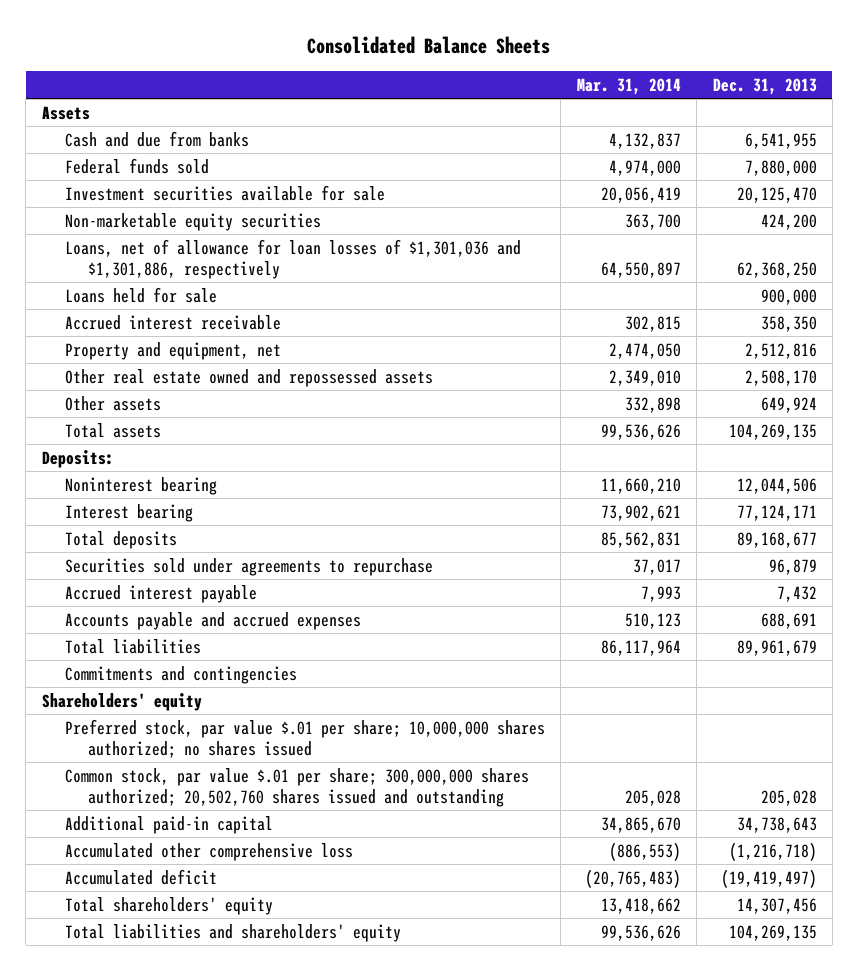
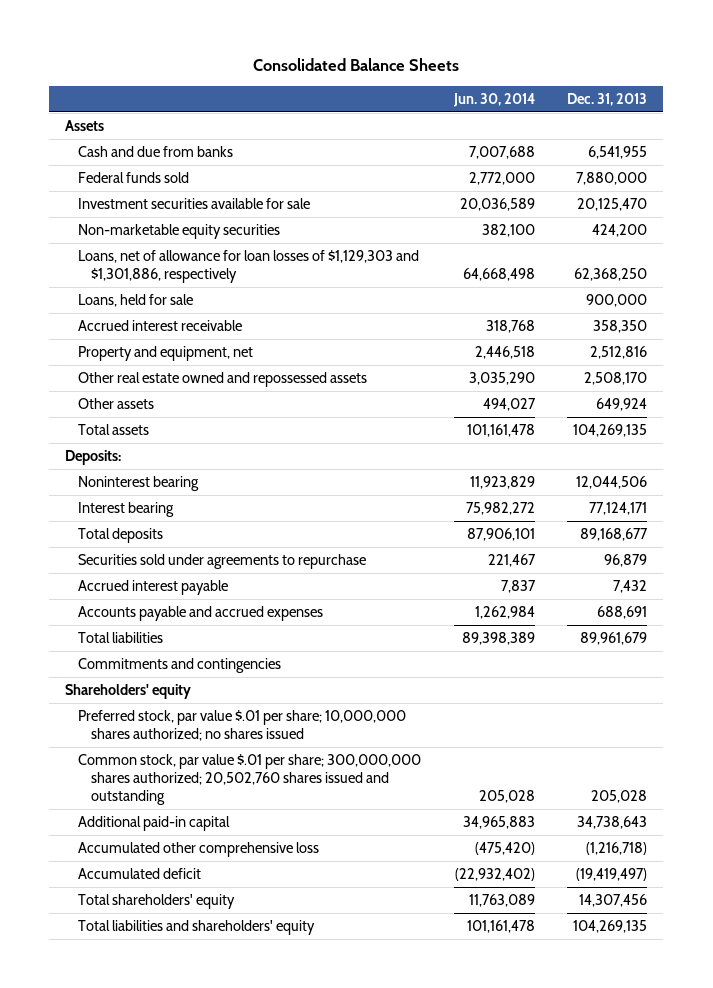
- | Mar. 31, 2014 | Dec. 31, 2013
+ | Jun. 30, 2014 | Dec. 31, 2013
- Loans, net of allowance for loan losses of $1,301,036 and $1,301,886, respectively | 64,550,897 | 62,368,250
- Loans held for sale | | 900,000
+ Loans, net of allowance for loan losses of $1,129,303 and $1,301,886, respectively | 64,668,498 | 62,368,250
+ Loans, held for sale | | 900,000

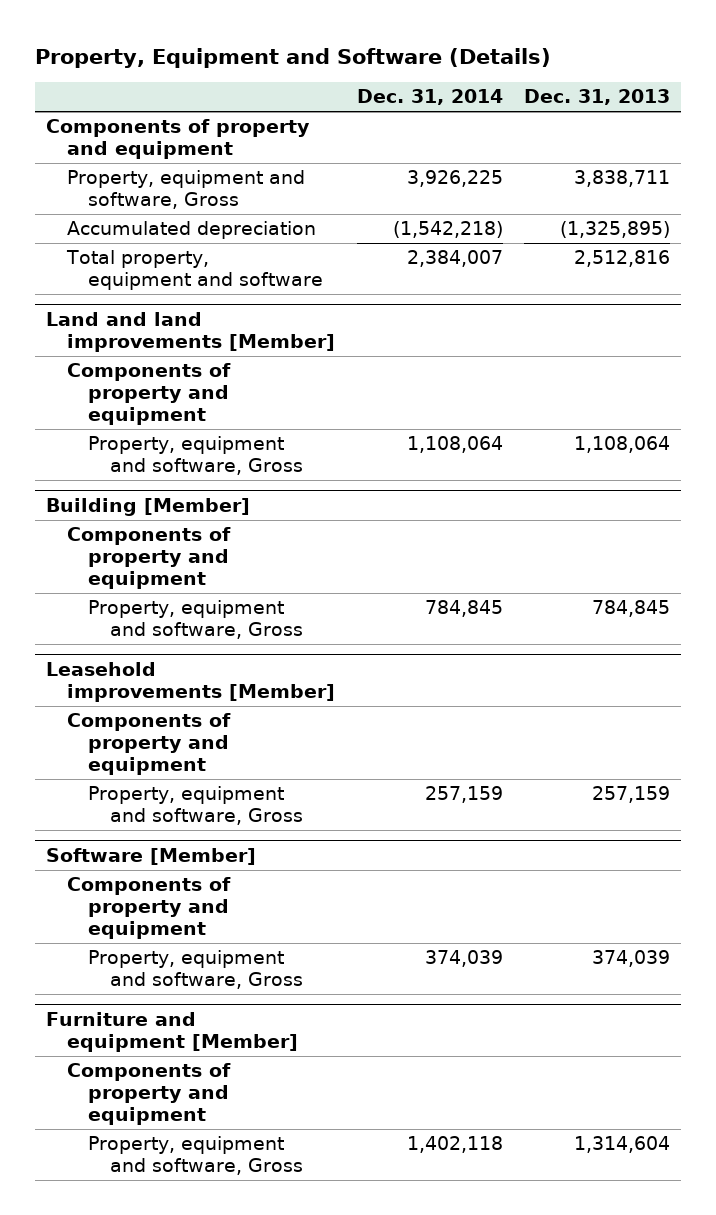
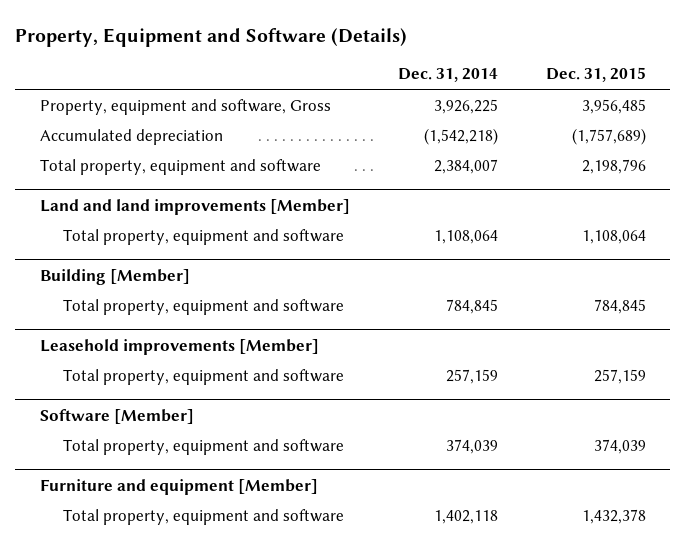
- | Dec. 31, 2014 | Dec. 31, 2013
+ | Dec. 31, 2014 | Dec. 31, 2015
- Components of property and equipment
@ Land and land improvements [Member]
- Components of property and equipment
- Property, equipment and software, Gross | 1,108,064 | 1,108,064
+ Total property, equipment and software | 1,108,064 | 1,108,064
@ Building [Member]
- Components of property and equipment
- Property, equipment and software, Gross | 784,845 | 784,845
+ Total property, equipment and software | 784,845 | 784,845
@ Leasehold improvements [Member]
- Components of property and equipment
- Property, equipment and software, Gross | 257,159 | 257,159
+ Total property, equipment and software | 257,159 | 257,159
@ Software [Member]
- Components of property and equipment
- Property, equipment and software, Gross | 374,039 | 374,039
+ Total property, equipment and software | 374,039 | 374,039
@ Furniture and equipment [Member]
- Components of property and equipment
- Property, equipment and software, Gross | 1,402,118 | 1,314,604
+ Total property, equipment and software | 1,402,118 | 1,432,378

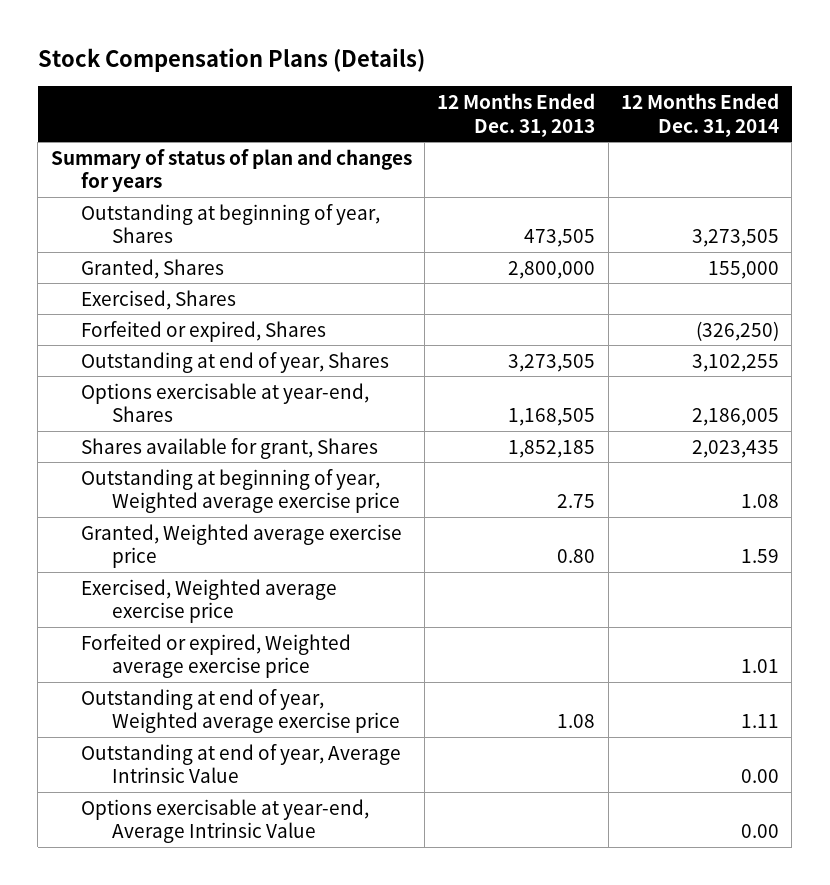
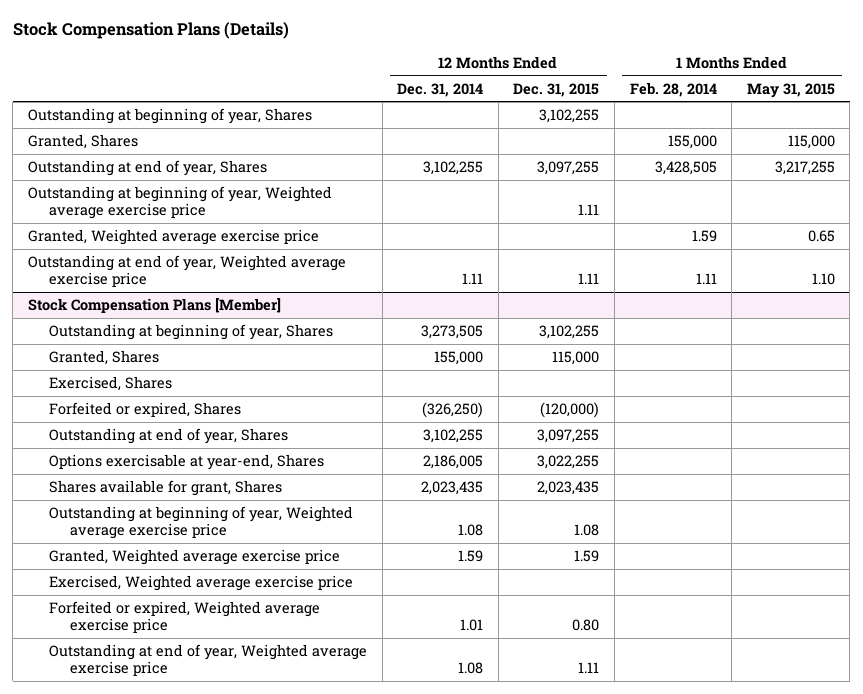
- | 12 Months Ended Dec. 31, 2013 | 12 Months Ended Dec. 31, 2014
+ | 12 Months Ended Dec. 31, 2014 | 12 Months Ended Dec. 31, 2015 | 1 Months Ended Feb. 28, 2014 | 1 Months Ended May 31, 2015
- Summary of status of plan and changes for years
+ Outstanding at beginning of year, Shares | | 3,102,255 | |
+ Granted, Shares | | | 155,000 | 115,000
+ Outstanding at end of year, Shares | 3,102,255 | 3,097,255 | 3,428,505 | 3,217,255
+ Outstanding at beginning of year, Weighted average exercise price | | 1.11 | |
+ Granted, Weighted average exercise price | | | 1.59 | 0.65
moved up: Outstanding at end of year, Weighted average exercise price | 1.11 | 1.11 | 1.11 | 1.10
+ Stock Compensation Plans [Member]
- Outstanding at end of year, Average Intrinsic Value | | 0.00
- Options exercisable at year-end, Average Intrinsic Value | | 0.00
+ Outstanding at end of year, Weighted average exercise price | 1.08 | 1.11 | |

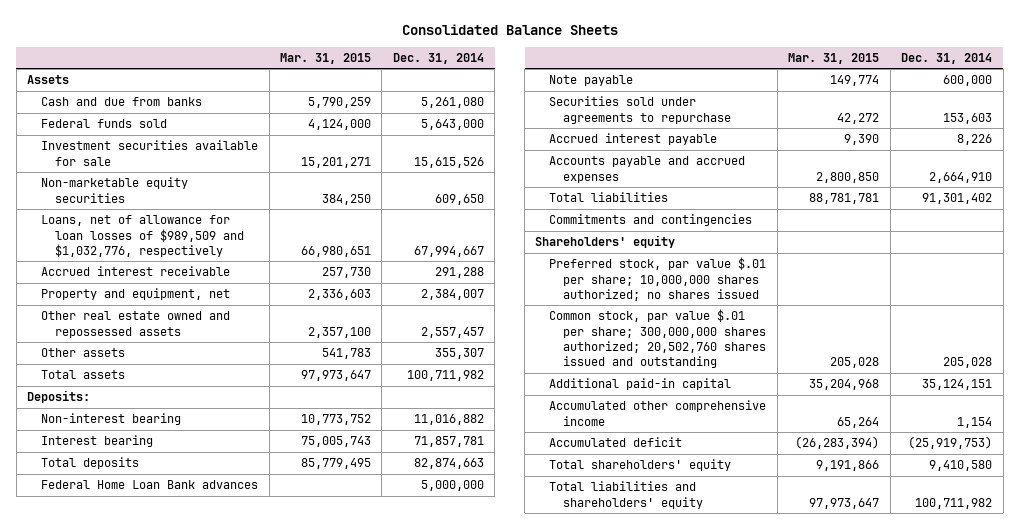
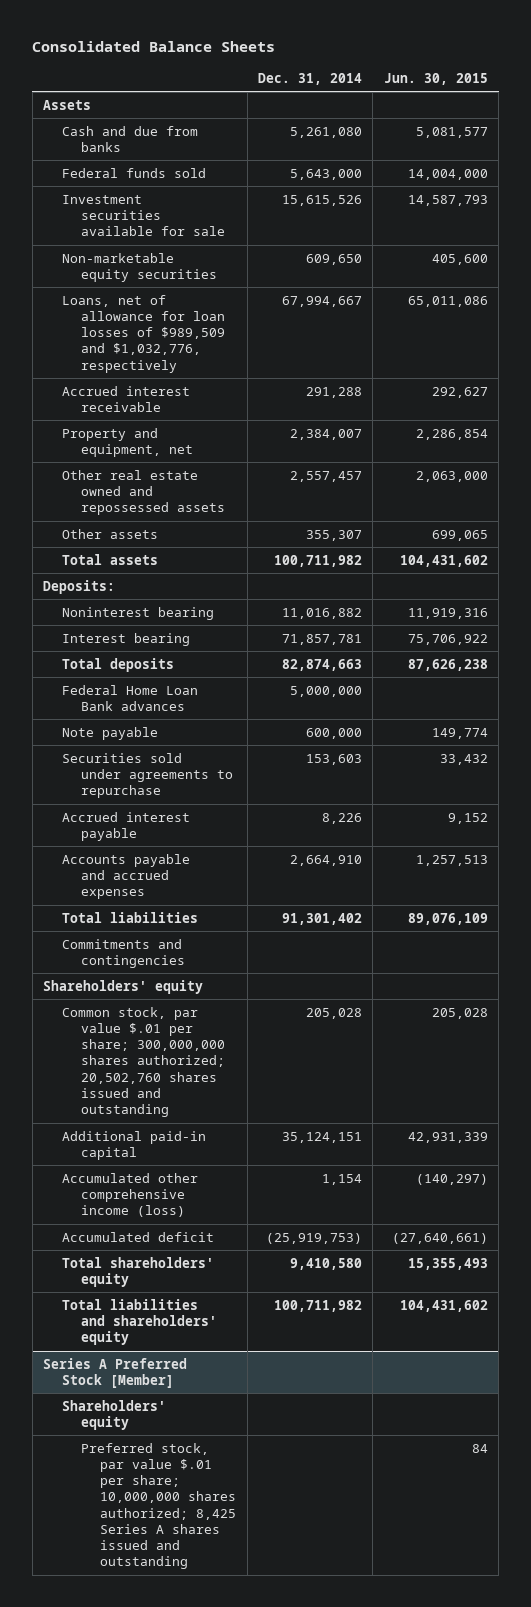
- | Mar. 31, 2015 | Dec. 31, 2014
+ | Dec. 31, 2014 | Jun. 30, 2015
- Non-interest bearing | 10,773,752 | 11,016,882
+ Noninterest bearing | 11,016,882 | 11,919,316
- Preferred stock, par value $.01 per share; 10,000,000 shares authorized; no shares issued
- Accumulated other comprehensive income | 65,264 | 1,154
+ Accumulated other comprehensive income (loss) | 1,154 | (140,297)
+ Series A Preferred Stock [Member]
+ Shareholders' equity
+ Preferred stock, par value $.01 per share; 10,000,000 shares authorized; 8,425 Series A shares issued and outstanding | | 84

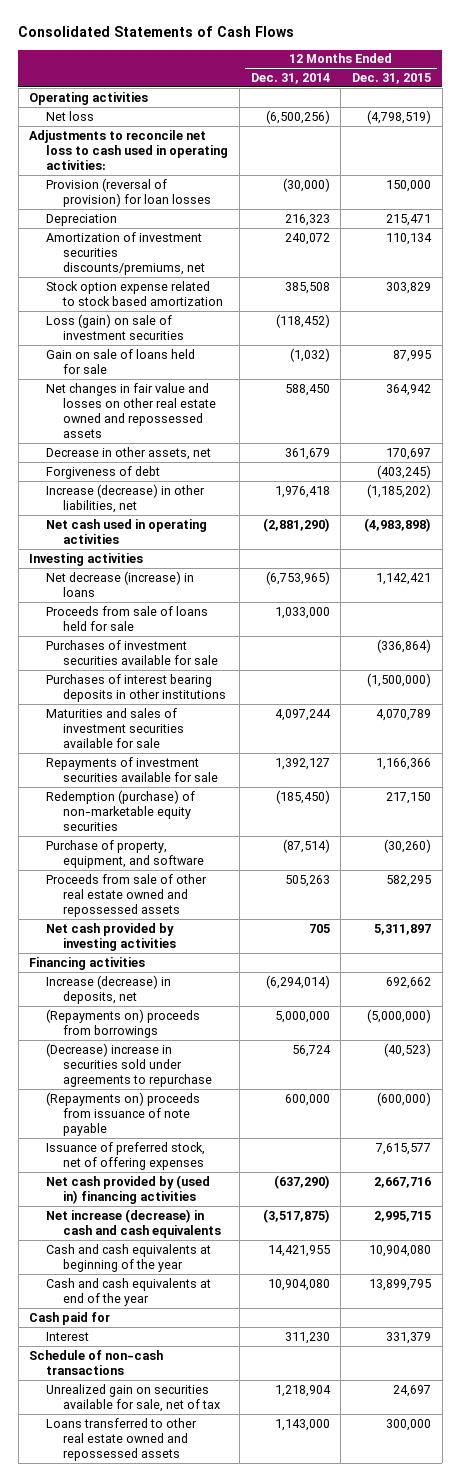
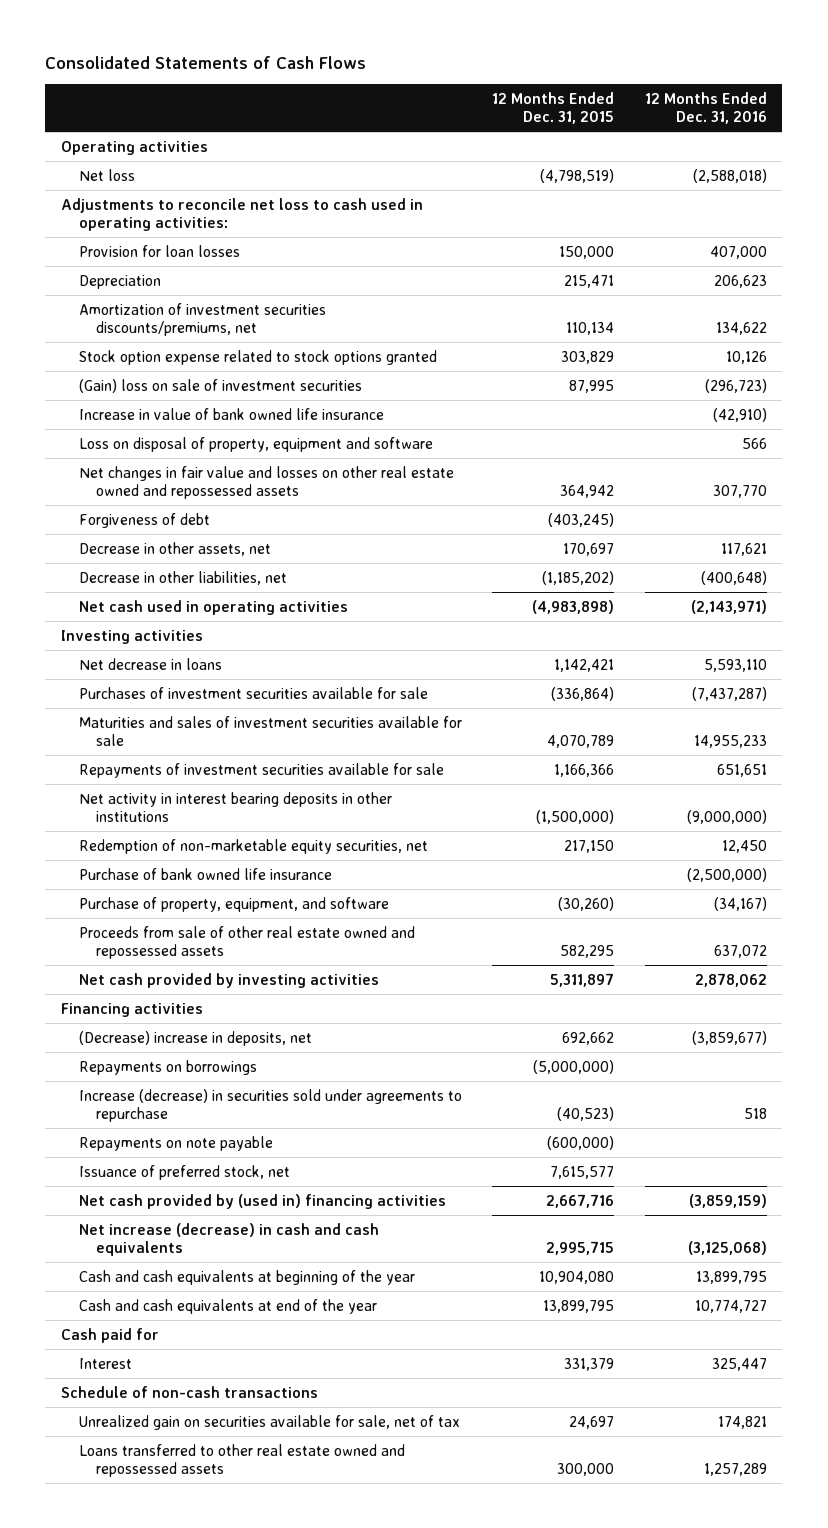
- | 12 Months Ended Dec. 31, 2014 | 12 Months Ended Dec. 31, 2015
+ | 12 Months Ended Dec. 31, 2015 | 12 Months Ended Dec. 31, 2016
- Provision (reversal of provision) for loan losses | (30,000) | 150,000
+ Provision for loan losses | 150,000 | 407,000
- Stock option expense related to stock based amortization | 385,508 | 303,829
- Loss (gain) on sale of investment securities | (118,452) |
- Gain on sale of loans held for sale | (1,032) | 87,995
+ Stock option expense related to stock options granted | 303,829 | 10,126
+ (Gain) loss on sale of investment securities | 87,995 | (296,723)
+ Increase in value of bank owned life insurance | | (42,910)
+ Loss on disposal of property, equipment and software | | 566
- Increase (decrease) in other liabilities, net | 1,976,418 | (1,185,202)
moved down: Decrease in other assets, net | 170,697 | 117,621
+ Decrease in other liabilities, net | (1,185,202) | (400,648)
- Net decrease (increase) in loans | (6,753,965) | 1,142,421
- Proceeds from sale of loans held for sale | 1,033,000 |
+ Net decrease in loans | 1,142,421 | 5,593,110
- Purchases of interest bearing deposits in other institutions | | (1,500,000)
- Redemption (purchase) of non-marketable equity securities | (185,450) | 217,150
+ Net activity in interest bearing deposits in other institutions | (1,500,000) | (9,000,000)
+ Redemption of non-marketable equity securities, net | 217,150 | 12,450
+ Purchase of bank owned life insurance | | (2,500,000)
- Increase (decrease) in deposits, net | (6,294,014) | 692,662
- (Repayments on) proceeds from borrowings | 5,000,000 | (5,000,000)
- (Decrease) increase in securities sold under agreements to repurchase | 56,724 | (40,523)
- (Repayments on) proceeds from issuance of note payable | 600,000 | (600,000)
- Issuance of preferred stock, net of offering expenses | | 7,615,577
+ (Decrease) increase in deposits, net | 692,662 | (3,859,677)
+ Repayments on borrowings | (5,000,000) |
+ Increase (decrease) in securities sold under agreements to repurchase | (40,523) | 518
+ Repayments on note payable | (600,000) |
+ Issuance of preferred stock, net | 7,615,577 |

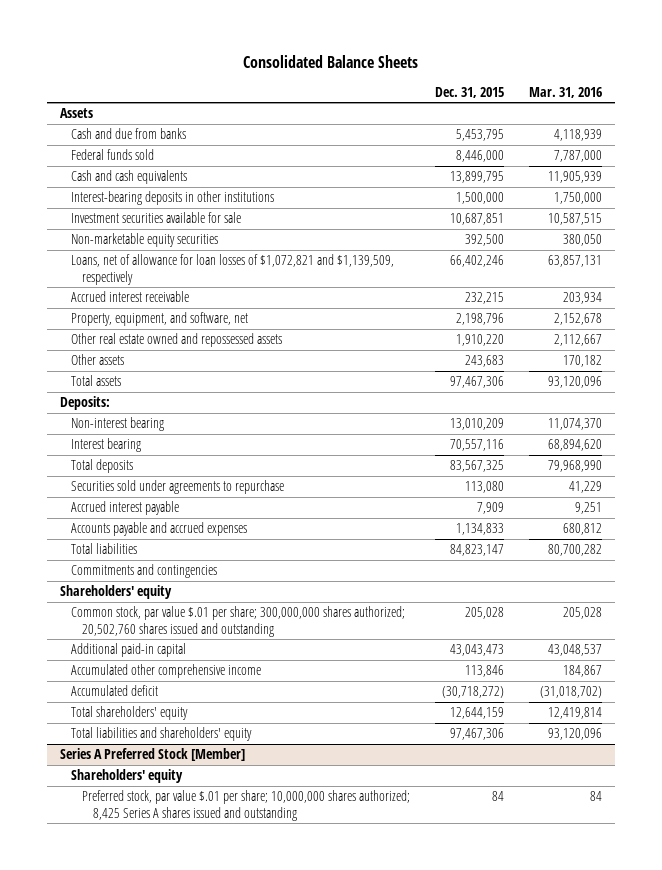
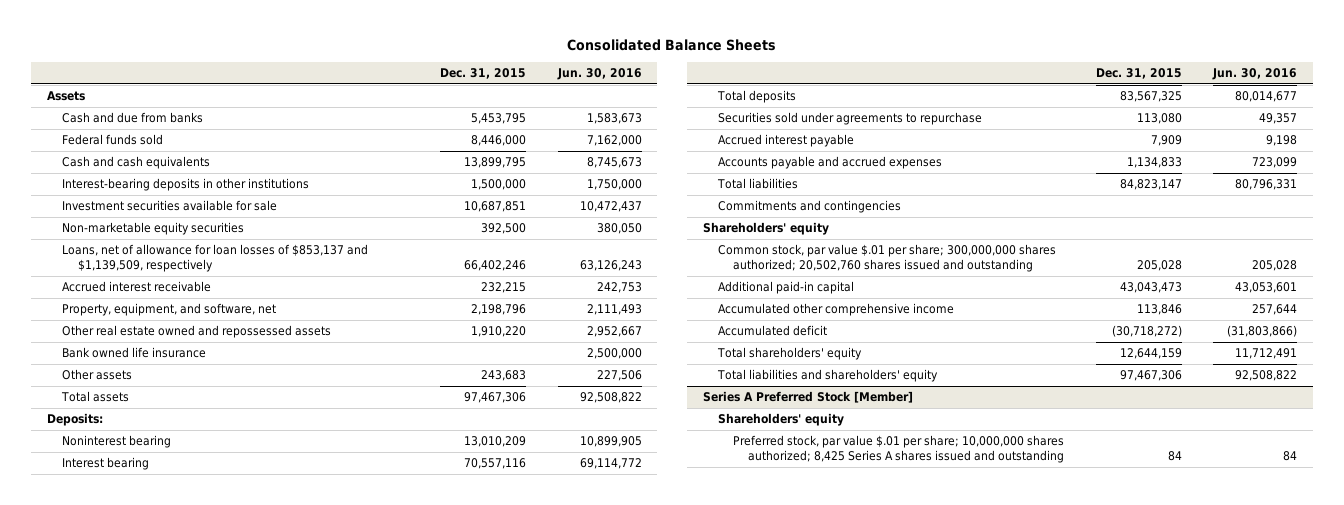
- | Dec. 31, 2015 | Mar. 31, 2016
+ | Dec. 31, 2015 | Jun. 30, 2016
- Loans, net of allowance for loan losses of $1,072,821 and $1,139,509, respectively | 66,402,246 | 63,857,131
+ Loans, net of allowance for loan losses of $853,137 and $1,139,509, respectively | 66,402,246 | 63,126,243
+ Bank owned life insurance | | 2,500,000
- Non-interest bearing | 13,010,209 | 11,074,370
+ Noninterest bearing | 13,010,209 | 10,899,905

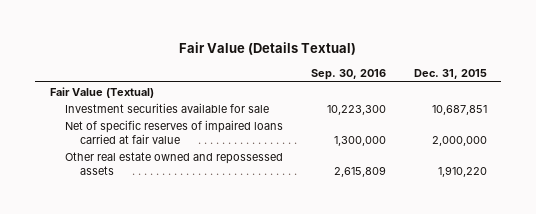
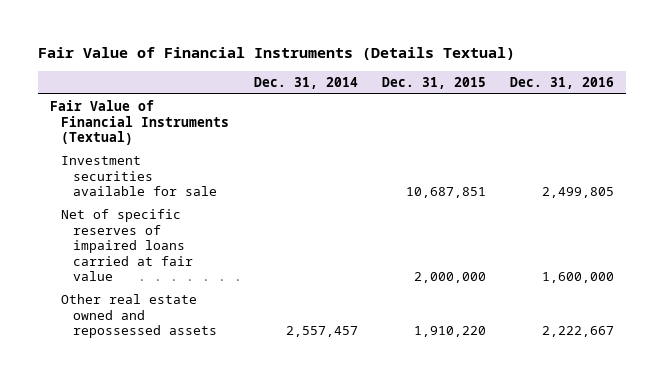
- Fair Value (Details Textual)
+ Fair Value of Financial Instruments (Details Textual)
- | Sep. 30, 2016 | Dec. 31, 2015
+ | Dec. 31, 2014 | Dec. 31, 2015 | Dec. 31, 2016
- Fair Value (Textual)
+ Fair Value of Financial Instruments (Textual)

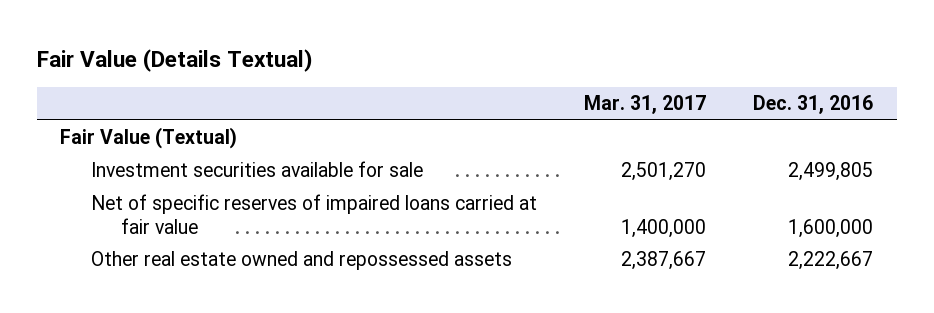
- Fair Value of Financial Instruments (Details Textual)
+ Fair Value (Details Textual)
- | Dec. 31, 2014 | Dec. 31, 2015 | Dec. 31, 2016
+ | Mar. 31, 2017 | Dec. 31, 2016
- Fair Value of Financial Instruments (Textual)
+ Fair Value (Textual)

